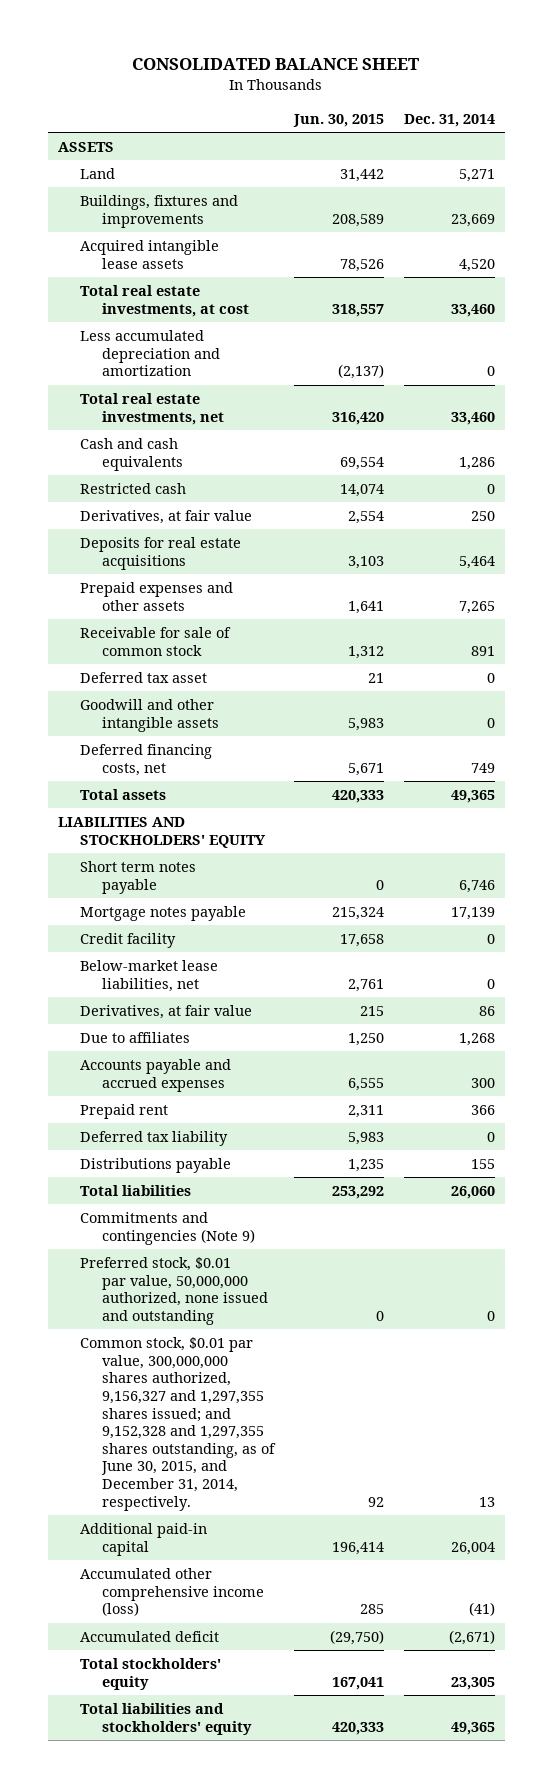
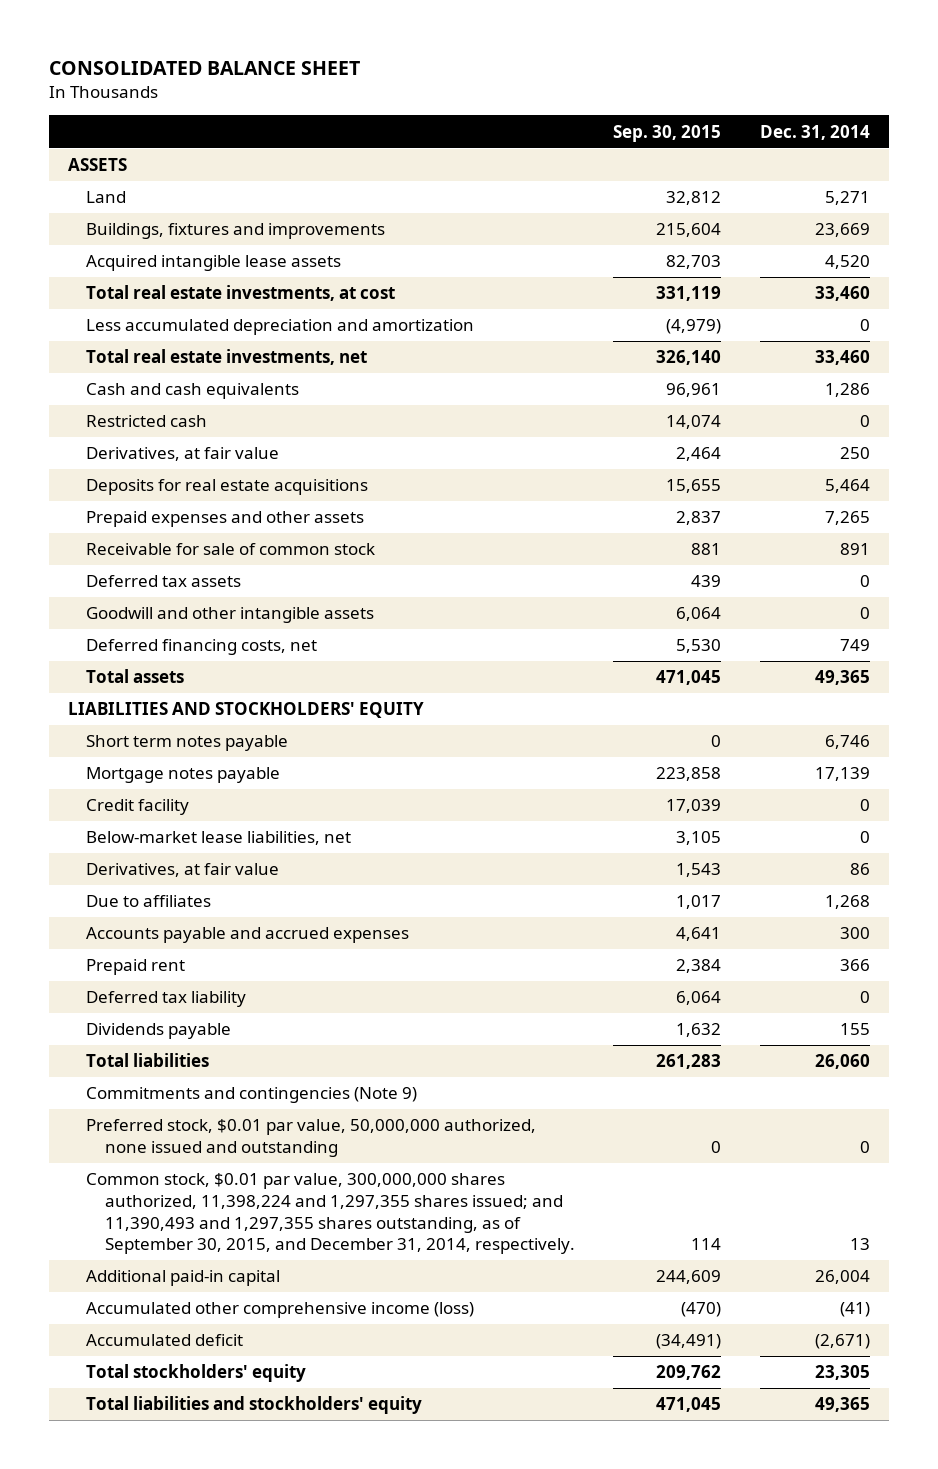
- | Jun. 30, 2015 | Dec. 31, 2014
+ | Sep. 30, 2015 | Dec. 31, 2014
- Deferred tax asset | 21 | 0
+ Deferred tax assets | 439 | 0
- Distributions payable | 1,235 | 155
+ Dividends payable | 1,632 | 155
- Common stock, $0.01 par value, 300,000,000 shares authorized, 9,156,327 and 1,297,355 shares issued; and 9,152,328 and 1,297,355 shares outstanding, as of June 30, 2015, and December 31, 2014, respectively. | 92 | 13
+ Common stock, $0.01 par value, 300,000,000 shares authorized, 11,398,224 and 1,297,355 shares issued; and 11,390,493 and 1,297,355 shares outstanding, as of September 30, 2015, and December 31, 2014, respectively. | 114 | 13

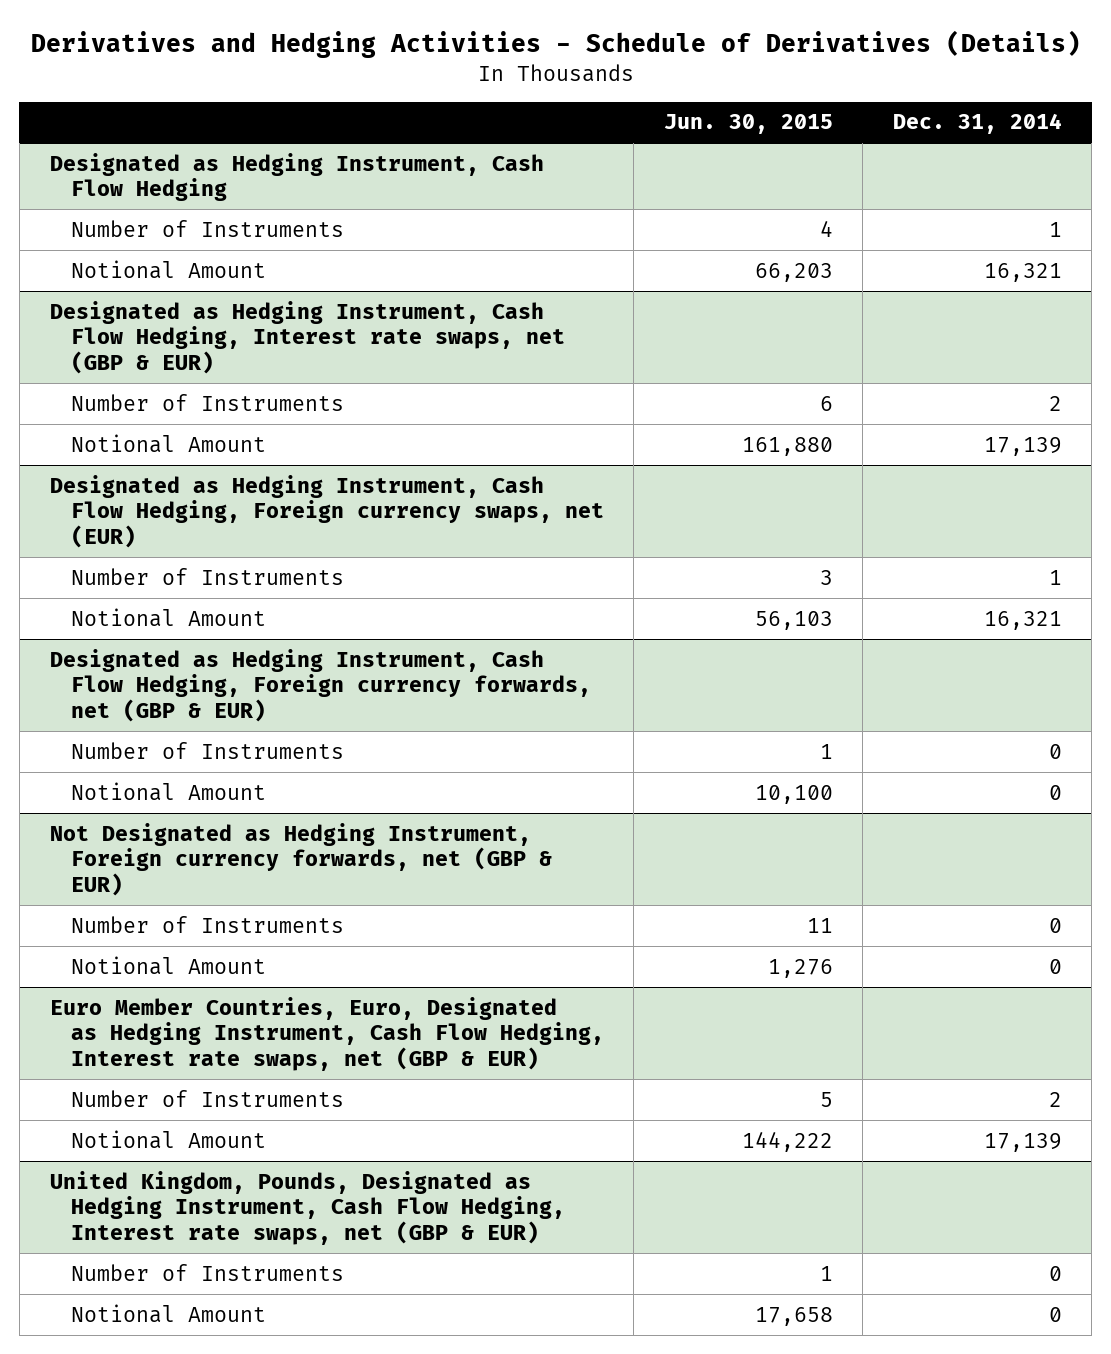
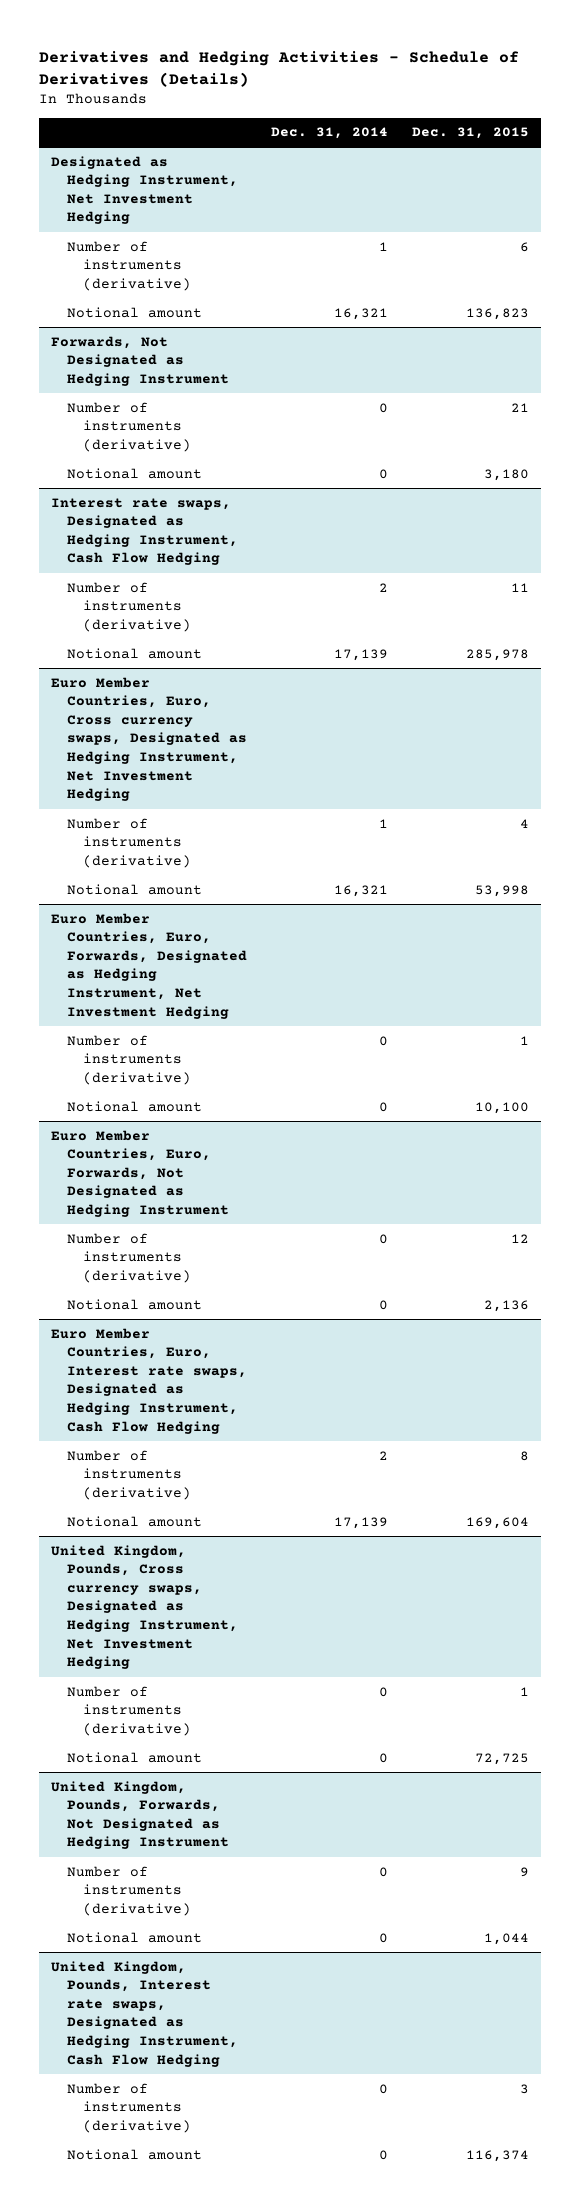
- | Jun. 30, 2015 | Dec. 31, 2014
+ | Dec. 31, 2014 | Dec. 31, 2015
- Designated as Hedging Instrument, Cash Flow Hedging
- Number of Instruments | 4 | 1
- Notional Amount | 66,203 | 16,321
- Designated as Hedging Instrument, Cash Flow Hedging, Interest rate swaps, net (GBP & EUR)
- Number of Instruments | 6 | 2
- Notional Amount | 161,880 | 17,139
- Designated as Hedging Instrument, Cash Flow Hedging, Foreign currency swaps, net (EUR)
- Number of Instruments | 3 | 1
- Notional Amount | 56,103 | 16,321
- Designated as Hedging Instrument, Cash Flow Hedging, Foreign currency forwards, net (GBP & EUR)
- Number of Instruments | 1 | 0
- Notional Amount | 10,100 | 0
- Not Designated as Hedging Instrument, Foreign currency forwards, net (GBP & EUR)
- Number of Instruments | 11 | 0
- Notional Amount | 1,276 | 0
- Euro Member Countries, Euro, Designated as Hedging Instrument, Cash Flow Hedging, Interest rate swaps, net (GBP & EUR)
- Number of Instruments | 5 | 2
- Notional Amount | 144,222 | 17,139
- United Kingdom, Pounds, Designated as Hedging Instrument, Cash Flow Hedging, Interest rate swaps, net (GBP & EUR)
- Number of Instruments | 1 | 0
- Notional Amount | 17,658 | 0
+ Designated as Hedging Instrument, Net Investment Hedging
+ Number of instruments (derivative) | 1 | 6
+ Notional amount | 16,321 | 136,823
+ Forwards, Not Designated as Hedging Instrument
+ Number of instruments (derivative) | 0 | 21
+ Notional amount | 0 | 3,180
+ Interest rate swaps, Designated as Hedging Instrument, Cash Flow Hedging
+ Number of instruments (derivative) | 2 | 11
+ Notional amount | 17,139 | 285,978
+ Euro Member Countries, Euro, Cross currency swaps, Designated as Hedging Instrument, Net Investment Hedging
+ Number of instruments (derivative) | 1 | 4
+ Notional amount | 16,321 | 53,998
+ Euro Member Countries, Euro, Forwards, Designated as Hedging Instrument, Net Investment Hedging
+ Number of instruments (derivative) | 0 | 1
+ Notional amount | 0 | 10,100
+ Euro Member Countries, Euro, Forwards, Not Designated as Hedging Instrument
+ Number of instruments (derivative) | 0 | 12
+ Notional amount | 0 | 2,136
+ Euro Member Countries, Euro, Interest rate swaps, Designated as Hedging Instrument, Cash Flow Hedging
+ Number of instruments (derivative) | 2 | 8
+ Notional amount | 17,139 | 169,604
+ United Kingdom, Pounds, Cross currency swaps, Designated as Hedging Instrument, Net Investment Hedging
+ Number of instruments (derivative) | 0 | 1
+ Notional amount | 0 | 72,725
+ United Kingdom, Pounds, Forwards, Not Designated as Hedging Instrument
+ Number of instruments (derivative) | 0 | 9
+ Notional amount | 0 | 1,044
+ United Kingdom, Pounds, Interest rate swaps, Designated as Hedging Instrument, Cash Flow Hedging
+ Number of instruments (derivative) | 0 | 3
+ Notional amount | 0 | 116,374

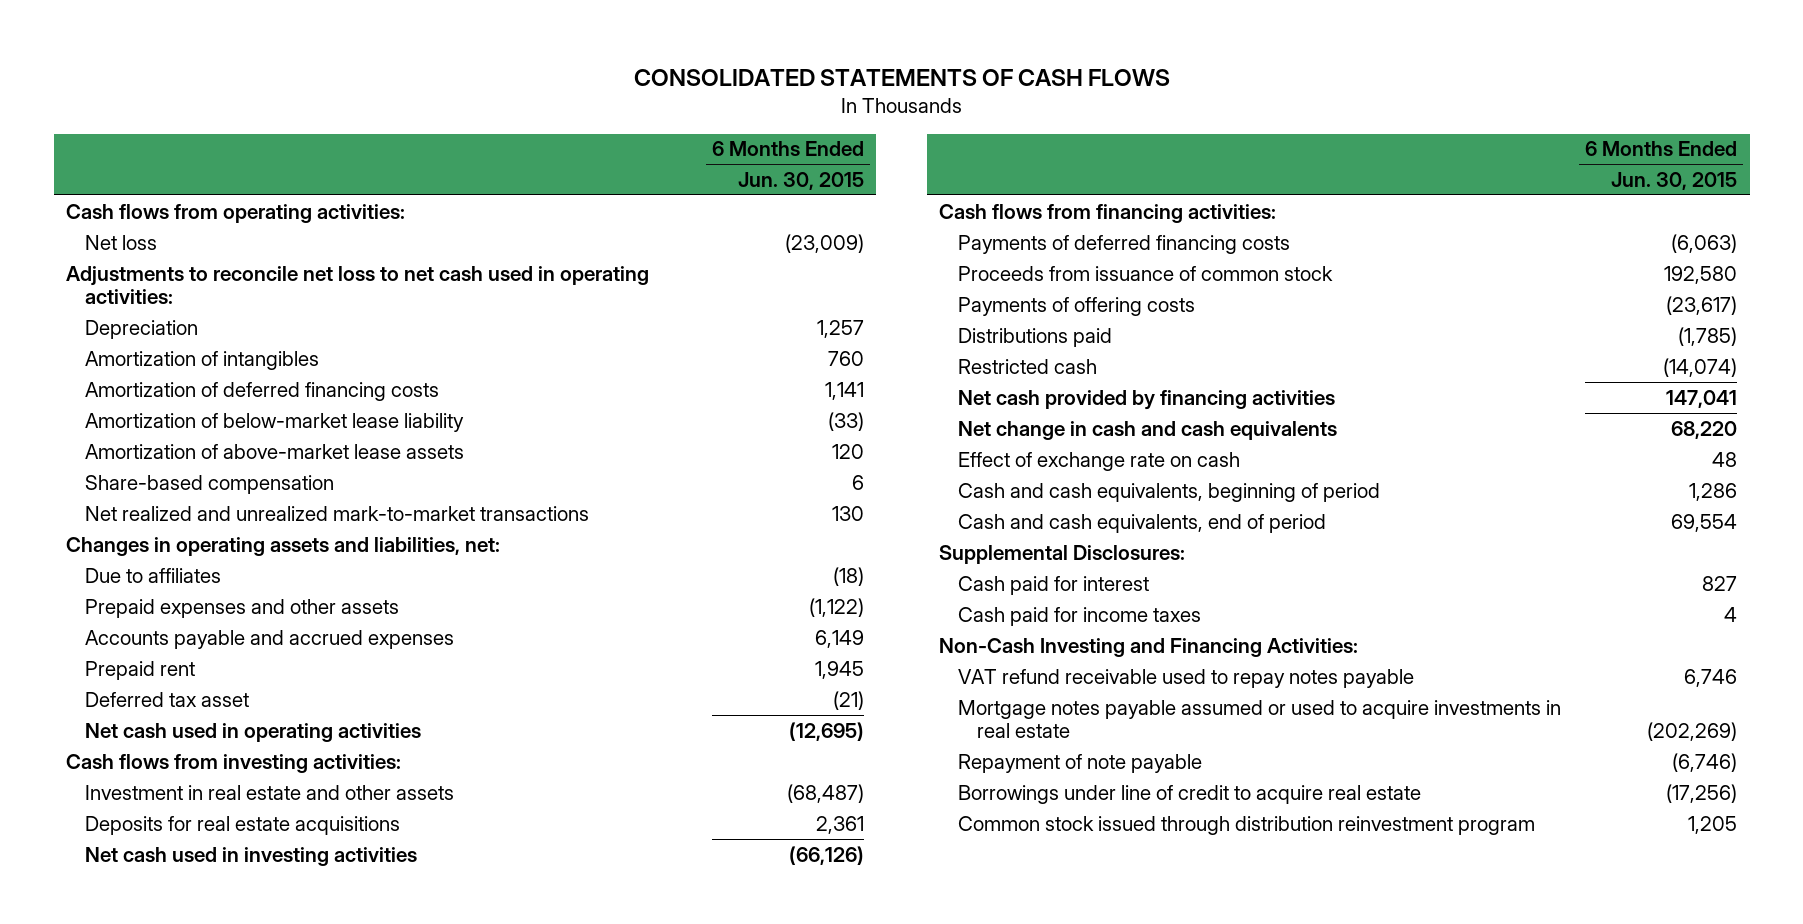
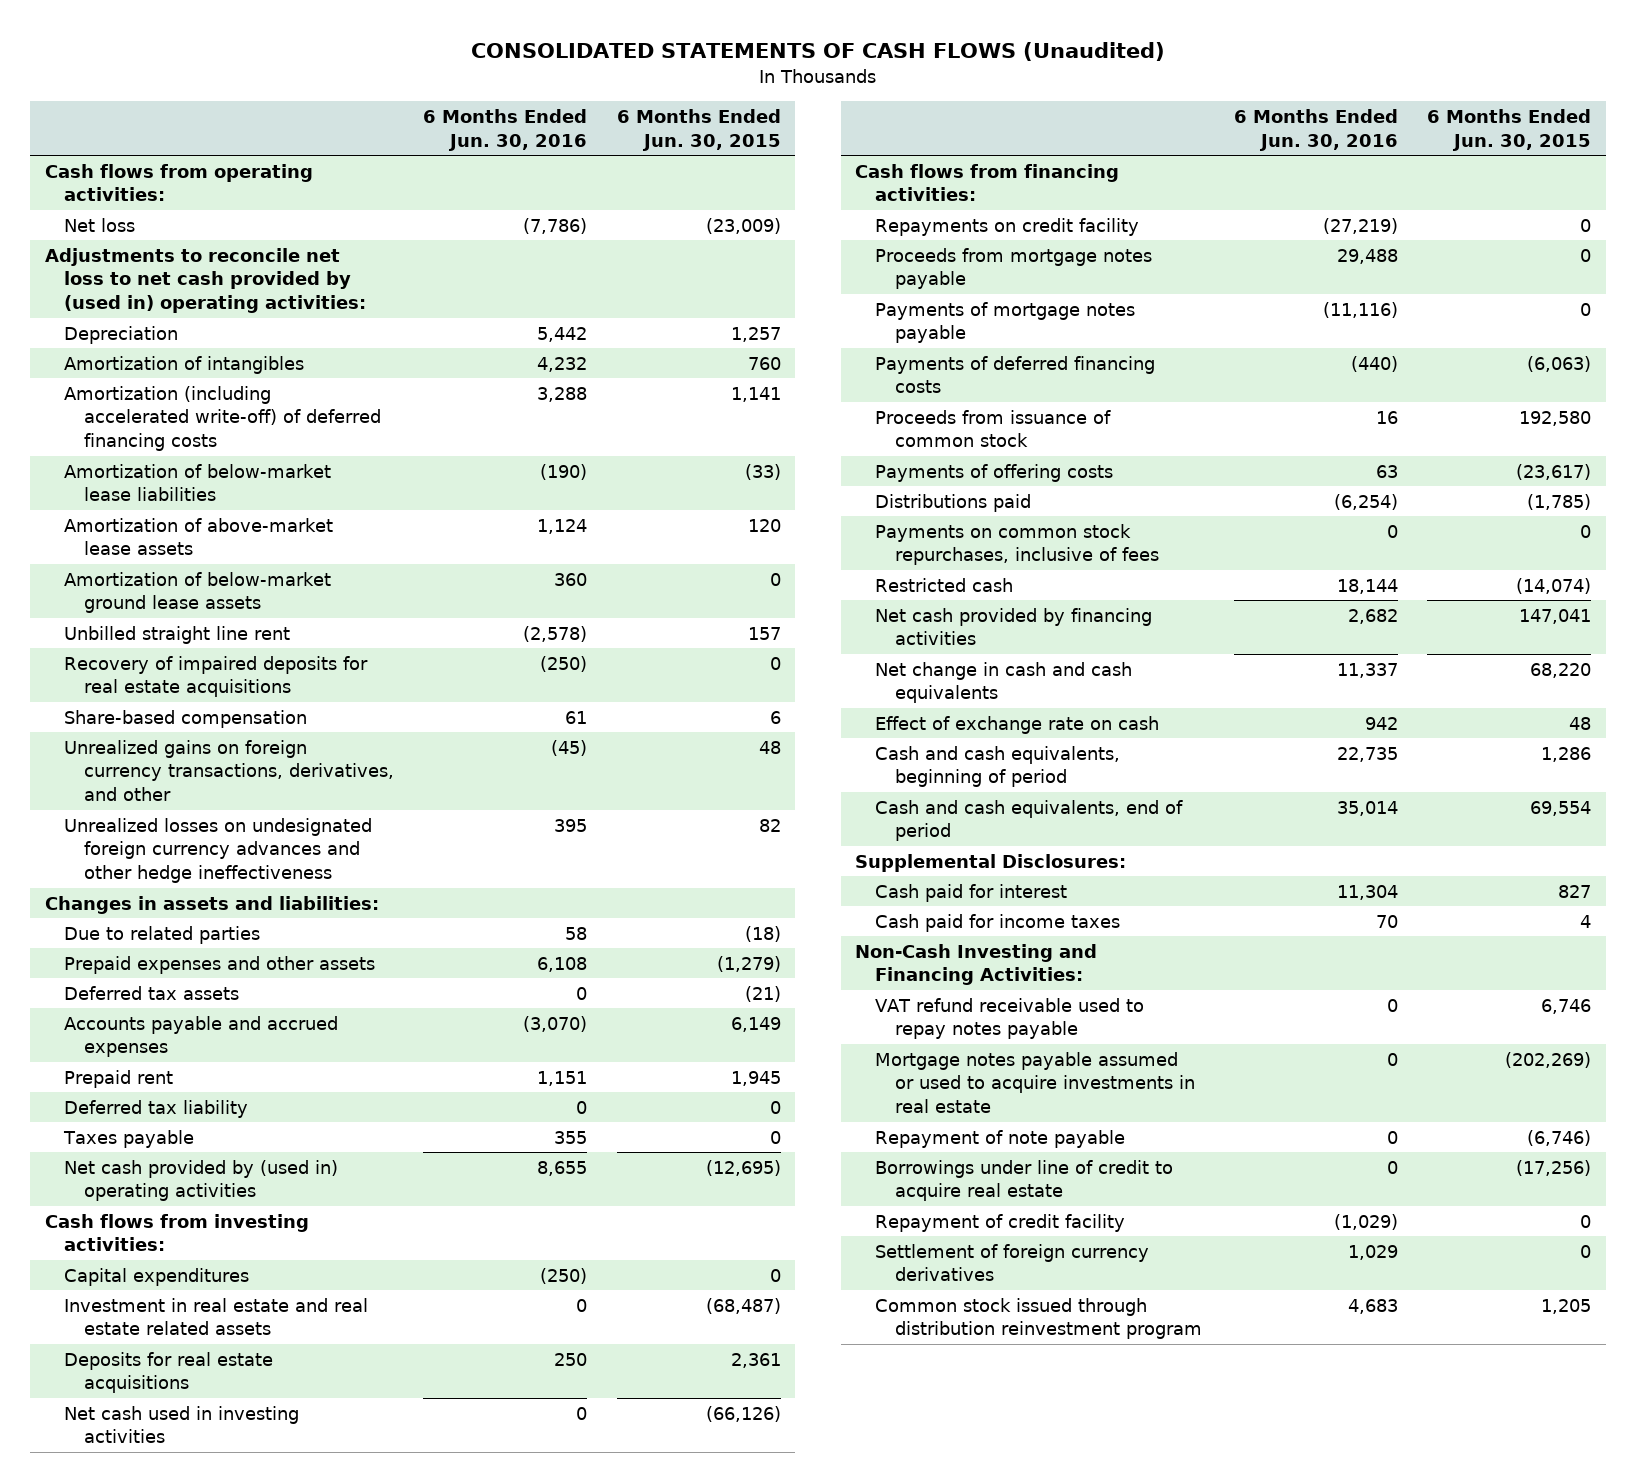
- CONSOLIDATED STATEMENTS OF CASH FLOWS
+ CONSOLIDATED STATEMENTS OF CASH FLOWS (Unaudited)
- | 6 Months Ended Jun. 30, 2015
+ | 6 Months Ended Jun. 30, 2016 | 6 Months Ended Jun. 30, 2015
- Adjustments to reconcile net loss to net cash used in operating activities:
+ Adjustments to reconcile net loss to net cash provided by (used in) operating activities:
- Amortization of deferred financing costs | 1,141
- Amortization of below-market lease liability | (33)
+ Amortization (including accelerated write-off) of deferred financing costs | 3,288 | 1,141
+ Amortization of below-market lease liabilities | (190) | (33)
+ Amortization of below-market ground lease assets | 360 | 0
+ Unbilled straight line rent | (2,578) | 157
+ Recovery of impaired deposits for real estate acquisitions | (250) | 0
- Net realized and unrealized mark-to-market transactions | 130
- Changes in operating assets and liabilities, net:
- Due to affiliates | (18)
- Prepaid expenses and other assets | (1,122)
+ Unrealized gains on foreign currency transactions, derivatives, and other | (45) | 48
+ Unrealized losses on undesignated foreign currency advances and other hedge ineffectiveness | 395 | 82
+ Changes in assets and liabilities:
+ Due to related parties | 58 | (18)
+ Prepaid expenses and other assets | 6,108 | (1,279)
+ Deferred tax assets | 0 | (21)
- Deferred tax asset | (21)
- Net cash used in operating activities | (12,695)
+ Deferred tax liability | 0 | 0
+ Taxes payable | 355 | 0
+ Net cash provided by (used in) operating activities | 8,655 | (12,695)
- Investment in real estate and other assets | (68,487)
+ Capital expenditures | (250) | 0
+ Investment in real estate and real estate related assets | 0 | (68,487)
+ Repayments on credit facility | (27,219) | 0
+ Proceeds from mortgage notes payable | 29,488 | 0
+ Payments of mortgage notes payable | (11,116) | 0
+ Payments on common stock repurchases, inclusive of fees | 0 | 0
+ Repayment of credit facility | (1,029) | 0
+ Settlement of foreign currency derivatives | 1,029 | 0

